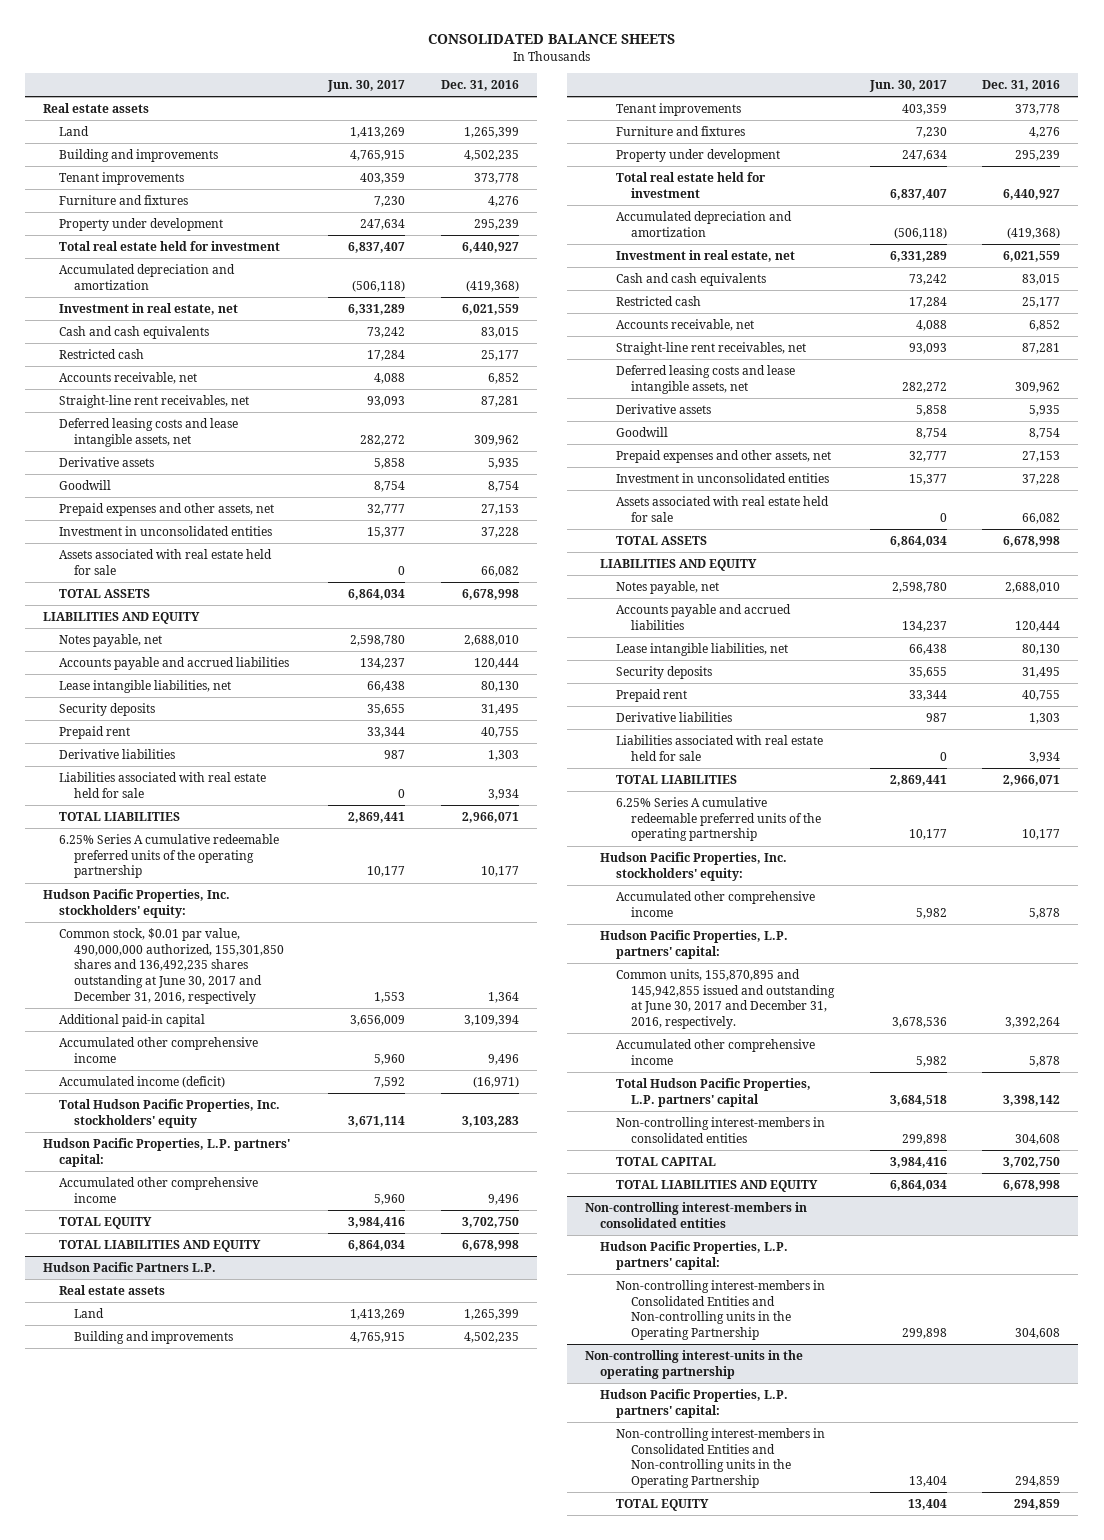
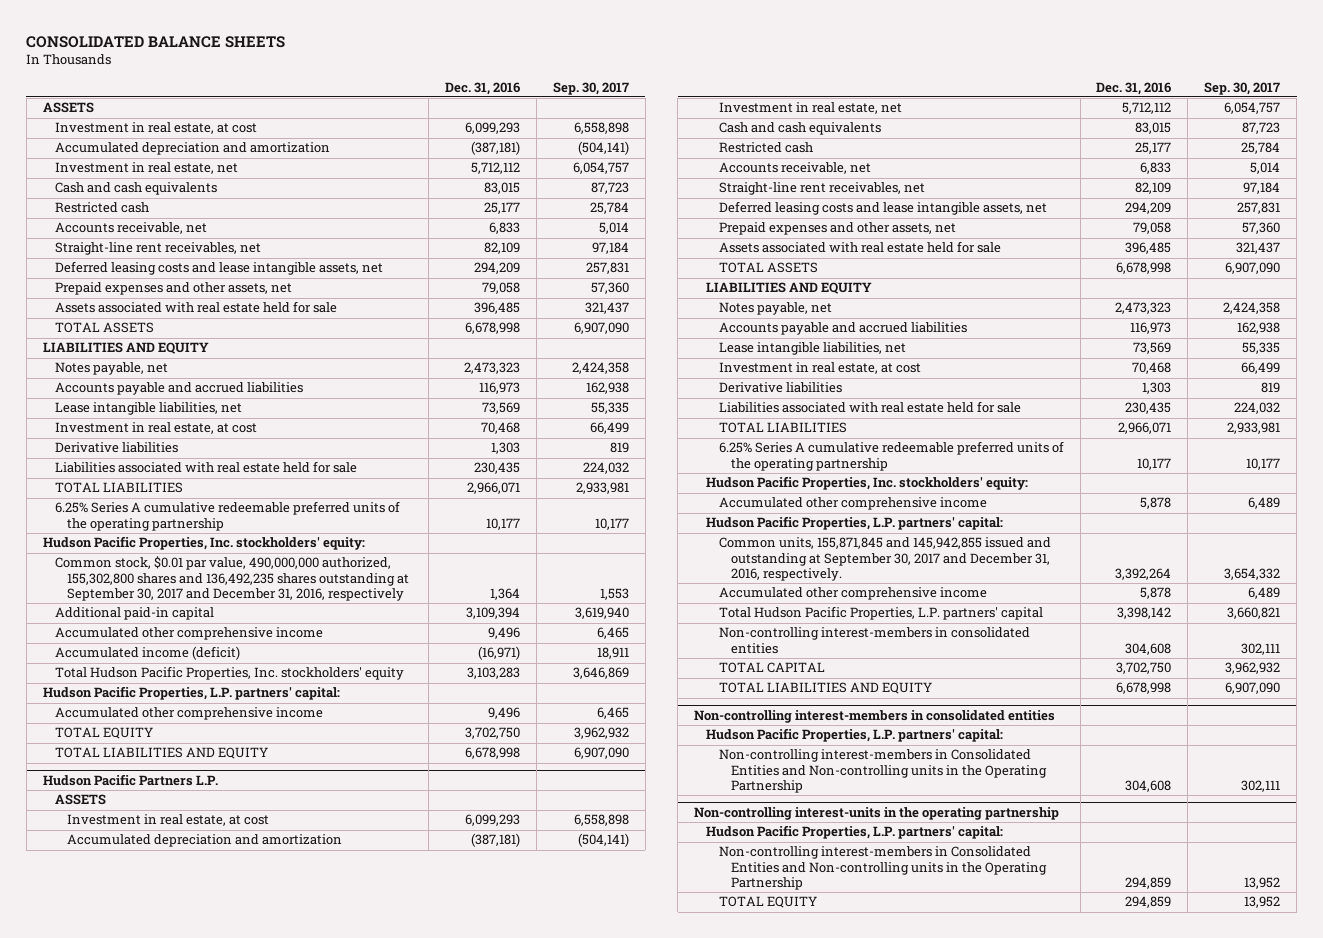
- | Jun. 30, 2017 | Dec. 31, 2016
+ | Dec. 31, 2016 | Sep. 30, 2017
- Real estate assets
- Land | 1,413,269 | 1,265,399
- Building and improvements | 4,765,915 | 4,502,235
- Tenant improvements | 403,359 | 373,778
- Furniture and fixtures | 7,230 | 4,276
- Property under development | 247,634 | 295,239
- Total real estate held for investment | 6,837,407 | 6,440,927
- Accumulated depreciation and amortization | (506,118) | (419,368)
- Investment in real estate, net | 6,331,289 | 6,021,559
+ ASSETS
+ Investment in real estate, at cost | 6,099,293 | 6,558,898
+ Accumulated depreciation and amortization | (387,181) | (504,141)
+ Investment in real estate, net | 5,712,112 | 6,054,757
- Accounts receivable, net | 4,088 | 6,852
- Straight-line rent receivables, net | 93,093 | 87,281
- Deferred leasing costs and lease intangible assets, net | 282,272 | 309,962
- Derivative assets | 5,858 | 5,935
- Goodwill | 8,754 | 8,754
- Prepaid expenses and other assets, net | 32,777 | 27,153
- Investment in unconsolidated entities | 15,377 | 37,228
- Assets associated with real estate held for sale | 0 | 66,082
+ Accounts receivable, net | 6,833 | 5,014
+ Straight-line rent receivables, net | 82,109 | 97,184
+ Deferred leasing costs and lease intangible assets, net | 294,209 | 257,831
+ Prepaid expenses and other assets, net | 79,058 | 57,360
+ Assets associated with real estate held for sale | 396,485 | 321,437
- Notes payable, net | 2,598,780 | 2,688,010
- Accounts payable and accrued liabilities | 134,237 | 120,444
- Lease intangible liabilities, net | 66,438 | 80,130
- Security deposits | 35,655 | 31,495
- Prepaid rent | 33,344 | 40,755
+ Notes payable, net | 2,473,323 | 2,424,358
+ Accounts payable and accrued liabilities | 116,973 | 162,938
+ Lease intangible liabilities, net | 73,569 | 55,335
+ Investment in real estate, at cost | 70,468 | 66,499
- Liabilities associated with real estate held for sale | 0 | 3,934
+ Liabilities associated with real estate held for sale | 230,435 | 224,032
- Common stock, $0.01 par value, 490,000,000 authorized, 155,301,850 shares and 136,492,235 shares outstanding at June 30, 2017 and December 31, 2016, respectively | 1,553 | 1,364
+ Common stock, $0.01 par value, 490,000,000 authorized, 155,302,800 shares and 136,492,235 shares outstanding at September 30, 2017 and December 31, 2016, respectively | 1,364 | 1,553
@ Hudson Pacific Partners L.P.
- Real estate assets
- Land | 1,413,269 | 1,265,399
- Building and improvements | 4,765,915 | 4,502,235
- Tenant improvements | 403,359 | 373,778
- Furniture and fixtures | 7,230 | 4,276
- Property under development | 247,634 | 295,239
- Total real estate held for investment | 6,837,407 | 6,440,927
- Accumulated depreciation and amortization | (506,118) | (419,368)
- Investment in real estate, net | 6,331,289 | 6,021,559
+ ASSETS
+ Investment in real estate, at cost | 6,099,293 | 6,558,898
+ Accumulated depreciation and amortization | (387,181) | (504,141)
+ Investment in real estate, net | 5,712,112 | 6,054,757
- Accounts receivable, net | 4,088 | 6,852
- Straight-line rent receivables, net | 93,093 | 87,281
- Deferred leasing costs and lease intangible assets, net | 282,272 | 309,962
- Derivative assets | 5,858 | 5,935
- Goodwill | 8,754 | 8,754
- Prepaid expenses and other assets, net | 32,777 | 27,153
- Investment in unconsolidated entities | 15,377 | 37,228
- Assets associated with real estate held for sale | 0 | 66,082
+ Accounts receivable, net | 6,833 | 5,014
+ Straight-line rent receivables, net | 82,109 | 97,184
+ Deferred leasing costs and lease intangible assets, net | 294,209 | 257,831
+ Prepaid expenses and other assets, net | 79,058 | 57,360
+ Assets associated with real estate held for sale | 396,485 | 321,437
- Notes payable, net | 2,598,780 | 2,688,010
- Accounts payable and accrued liabilities | 134,237 | 120,444
- Lease intangible liabilities, net | 66,438 | 80,130
- Security deposits | 35,655 | 31,495
- Prepaid rent | 33,344 | 40,755
+ Notes payable, net | 2,473,323 | 2,424,358
+ Accounts payable and accrued liabilities | 116,973 | 162,938
+ Lease intangible liabilities, net | 73,569 | 55,335
+ Investment in real estate, at cost | 70,468 | 66,499
- Liabilities associated with real estate held for sale | 0 | 3,934
+ Liabilities associated with real estate held for sale | 230,435 | 224,032
- Common units, 155,870,895 and 145,942,855 issued and outstanding at June 30, 2017 and December 31, 2016, respectively. | 3,678,536 | 3,392,264
+ Common units, 155,871,845 and 145,942,855 issued and outstanding at September 30, 2017 and December 31, 2016, respectively. | 3,392,264 | 3,654,332

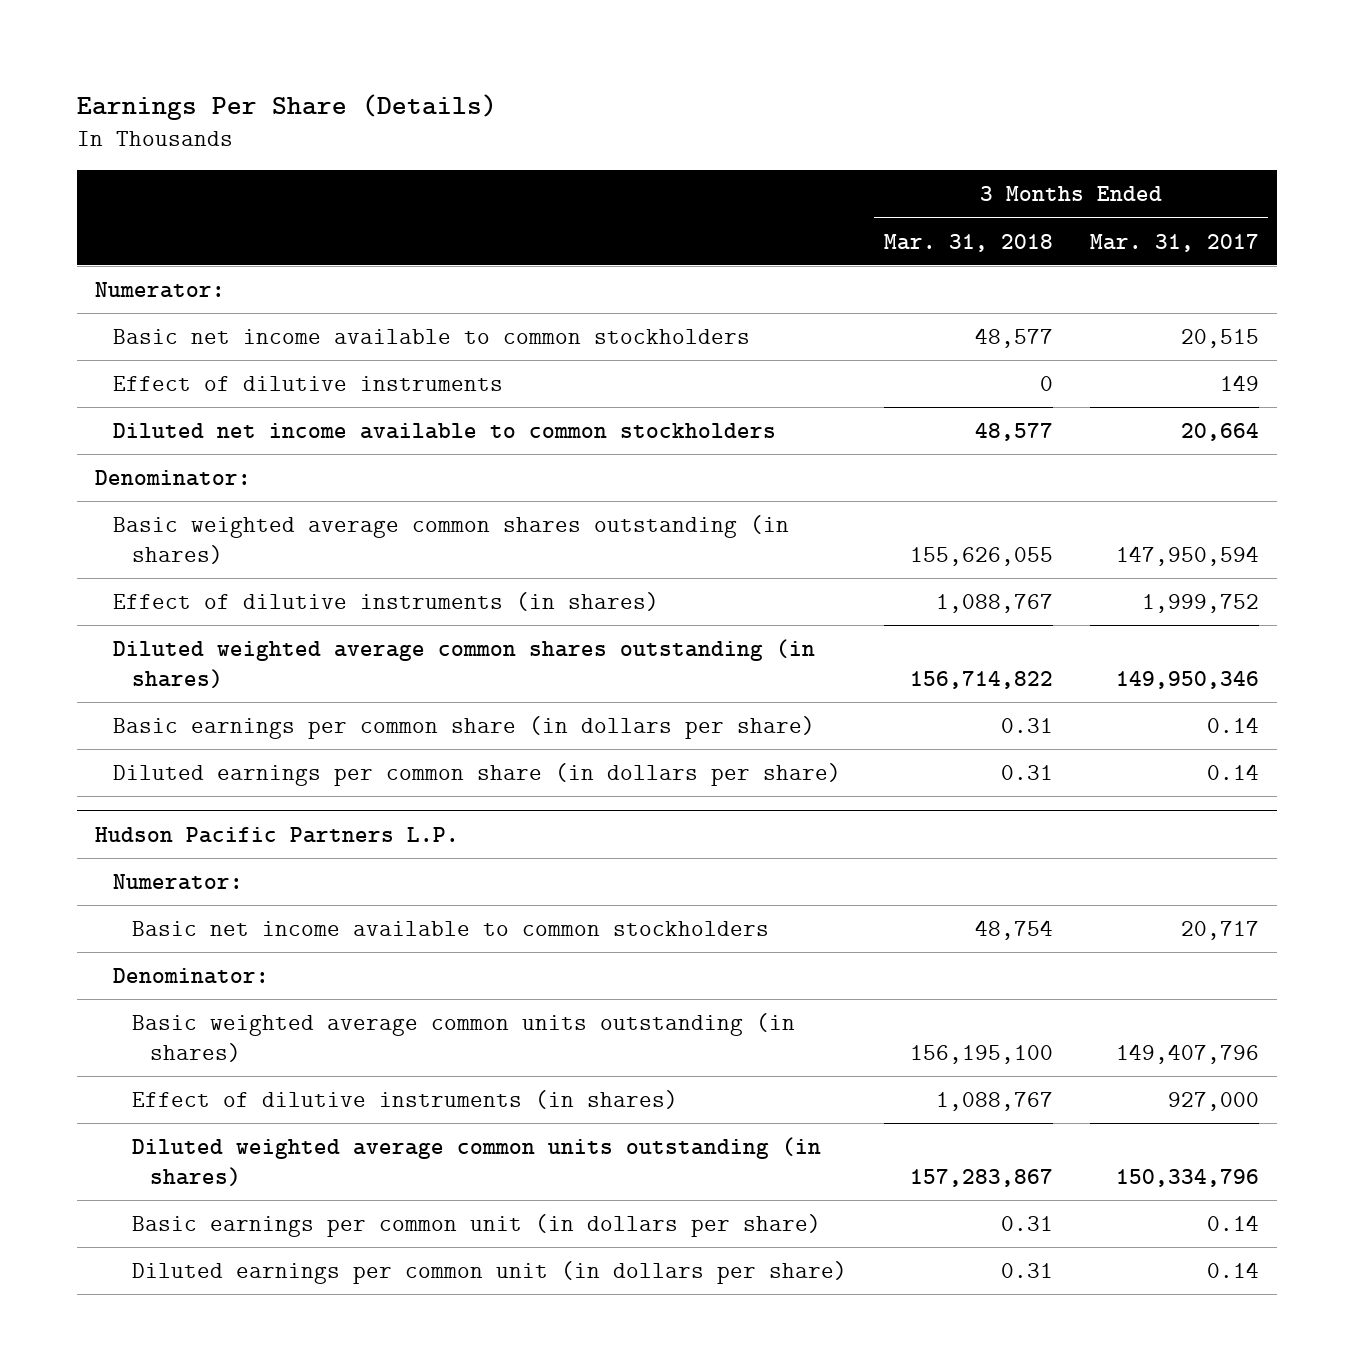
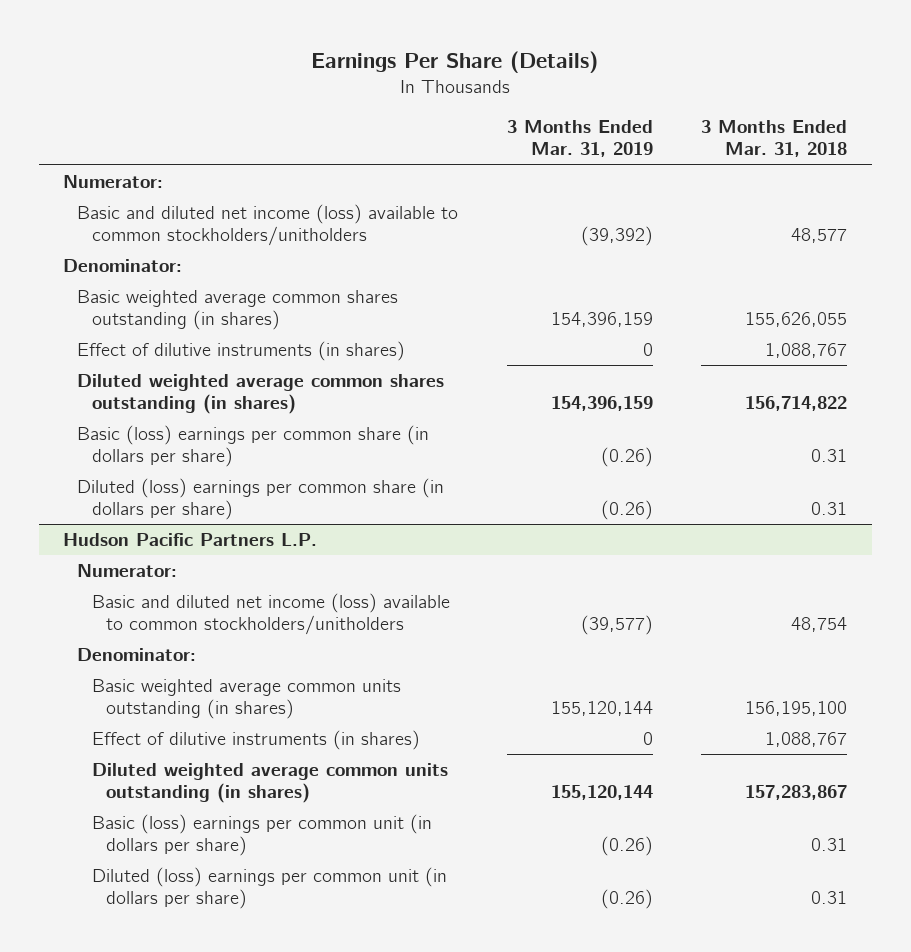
- | 3 Months Ended Mar. 31, 2018 | 3 Months Ended Mar. 31, 2017
+ | 3 Months Ended Mar. 31, 2019 | 3 Months Ended Mar. 31, 2018
- Basic net income available to common stockholders | 48,577 | 20,515
- Effect of dilutive instruments | 0 | 149
- Diluted net income available to common stockholders | 48,577 | 20,664
+ Basic and diluted net income (loss) available to common stockholders/unitholders | (39,392) | 48,577
- Basic earnings per common share (in dollars per share) | 0.31 | 0.14
- Diluted earnings per common share (in dollars per share) | 0.31 | 0.14
+ Basic (loss) earnings per common share (in dollars per share) | (0.26) | 0.31
+ Diluted (loss) earnings per common share (in dollars per share) | (0.26) | 0.31
@ Hudson Pacific Partners L.P.
- Basic net income available to common stockholders | 48,754 | 20,717
+ Basic and diluted net income (loss) available to common stockholders/unitholders | (39,577) | 48,754
- Basic earnings per common unit (in dollars per share) | 0.31 | 0.14
- Diluted earnings per common unit (in dollars per share) | 0.31 | 0.14
+ Basic (loss) earnings per common unit (in dollars per share) | (0.26) | 0.31
+ Diluted (loss) earnings per common unit (in dollars per share) | (0.26) | 0.31

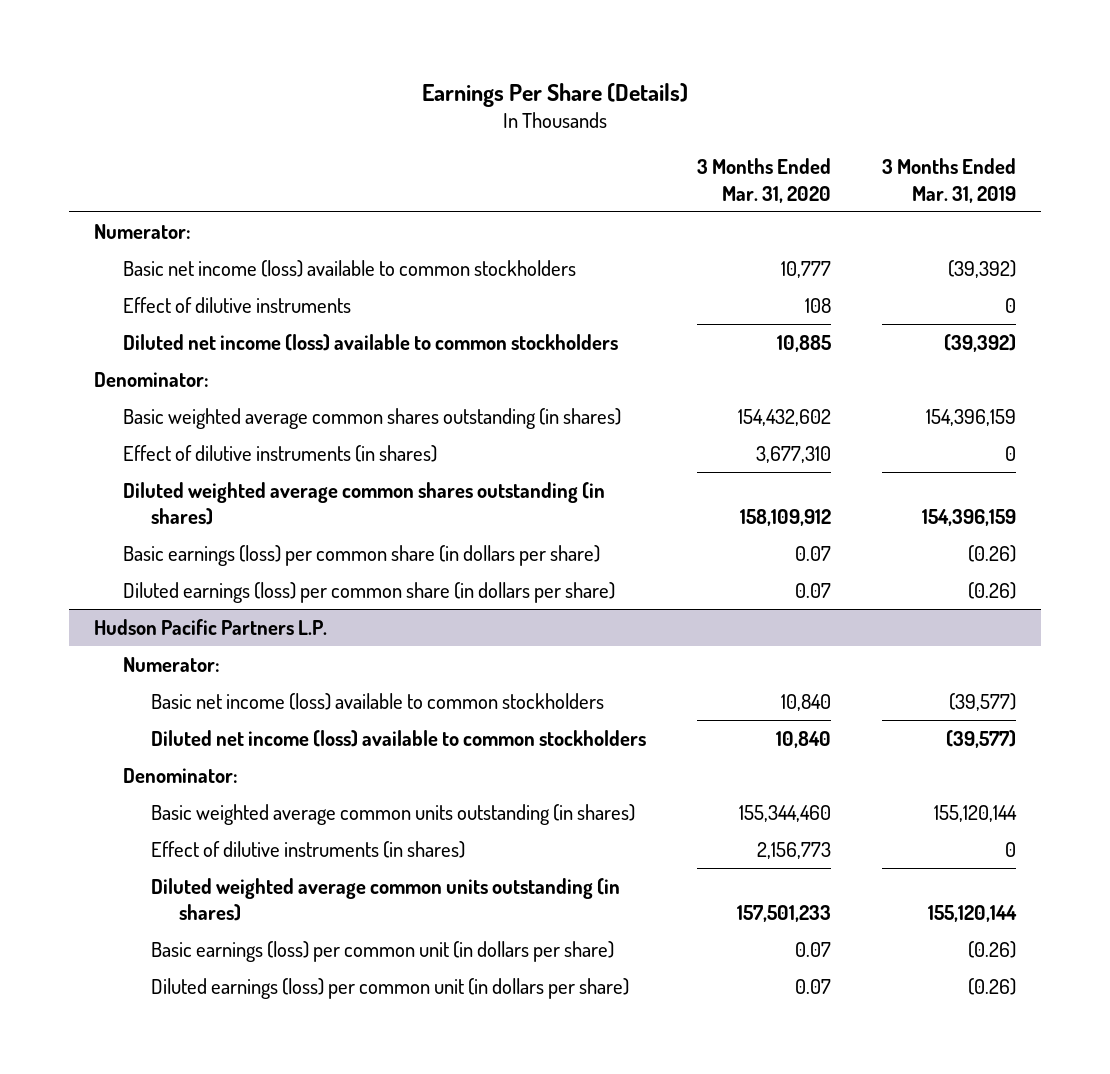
- | 3 Months Ended Mar. 31, 2019 | 3 Months Ended Mar. 31, 2018
+ | 3 Months Ended Mar. 31, 2020 | 3 Months Ended Mar. 31, 2019
- Basic and diluted net income (loss) available to common stockholders/unitholders | (39,392) | 48,577
+ Basic net income (loss) available to common stockholders | 10,777 | (39,392)
+ Effect of dilutive instruments | 108 | 0
+ Diluted net income (loss) available to common stockholders | 10,885 | (39,392)
- Basic (loss) earnings per common share (in dollars per share) | (0.26) | 0.31
- Diluted (loss) earnings per common share (in dollars per share) | (0.26) | 0.31
+ Basic earnings (loss) per common share (in dollars per share) | 0.07 | (0.26)
+ Diluted earnings (loss) per common share (in dollars per share) | 0.07 | (0.26)
@ Hudson Pacific Partners L.P.
- Basic and diluted net income (loss) available to common stockholders/unitholders | (39,577) | 48,754
+ Basic net income (loss) available to common stockholders | 10,840 | (39,577)
+ Diluted net income (loss) available to common stockholders | 10,840 | (39,577)
- Basic (loss) earnings per common unit (in dollars per share) | (0.26) | 0.31
- Diluted (loss) earnings per common unit (in dollars per share) | (0.26) | 0.31
+ Basic earnings (loss) per common unit (in dollars per share) | 0.07 | (0.26)
+ Diluted earnings (loss) per common unit (in dollars per share) | 0.07 | (0.26)

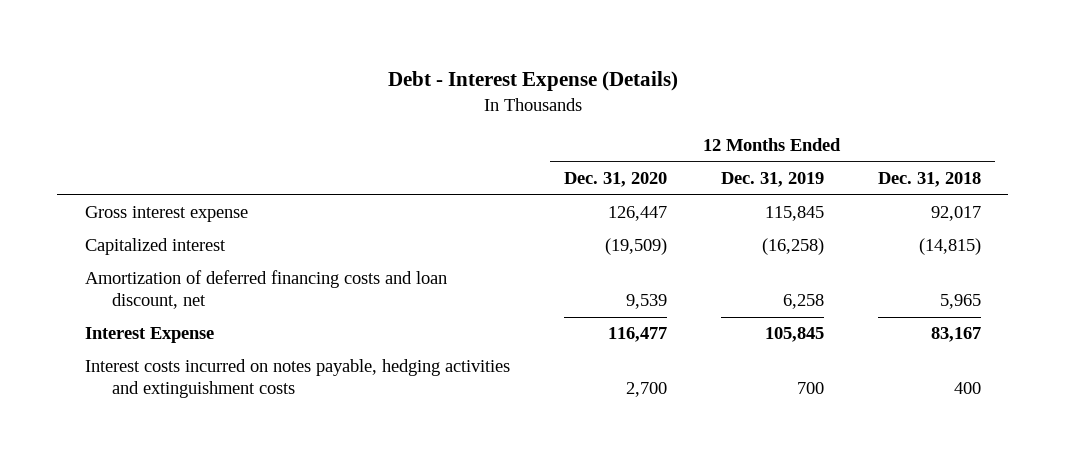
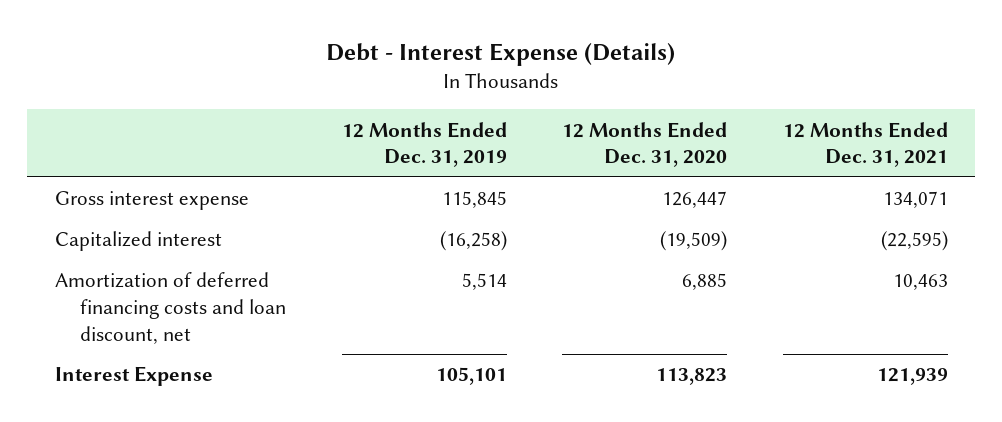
- | 12 Months Ended Dec. 31, 2020 | 12 Months Ended Dec. 31, 2019 | 12 Months Ended Dec. 31, 2018
+ | 12 Months Ended Dec. 31, 2019 | 12 Months Ended Dec. 31, 2020 | 12 Months Ended Dec. 31, 2021
- Amortization of deferred financing costs and loan discount, net | 9,539 | 6,258 | 5,965
- Interest Expense | 116,477 | 105,845 | 83,167
- Interest costs incurred on notes payable, hedging activities and extinguishment costs | 2,700 | 700 | 400
+ Amortization of deferred financing costs and loan discount, net | 5,514 | 6,885 | 10,463
+ Interest Expense | 105,101 | 113,823 | 121,939

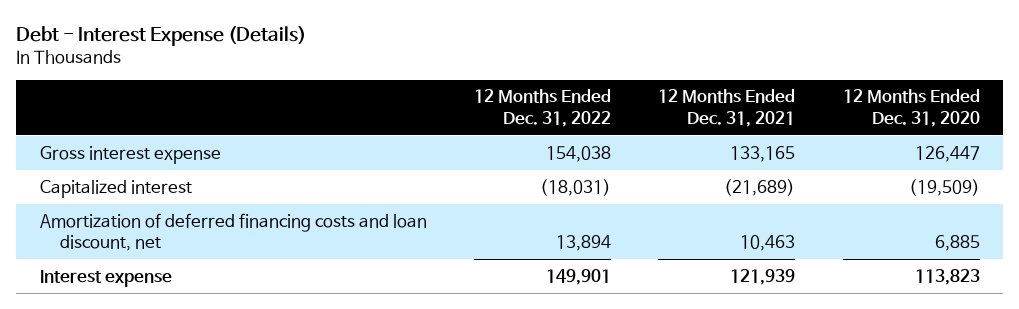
- | 12 Months Ended Dec. 31, 2019 | 12 Months Ended Dec. 31, 2020 | 12 Months Ended Dec. 31, 2021
+ | 12 Months Ended Dec. 31, 2022 | 12 Months Ended Dec. 31, 2021 | 12 Months Ended Dec. 31, 2020
- Gross interest expense | 115,845 | 126,447 | 134,071
- Capitalized interest | (16,258) | (19,509) | (22,595)
+ Gross interest expense | 154,038 | 133,165 | 126,447
+ Capitalized interest | (18,031) | (21,689) | (19,509)
- Interest Expense | 105,101 | 113,823 | 121,939
+ Interest expense | 149,901 | 121,939 | 113,823

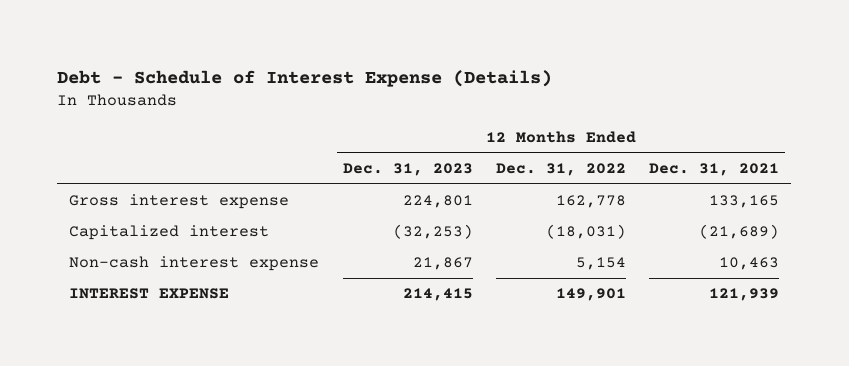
- Debt - Interest Expense (Details)
+ Debt - Schedule of Interest Expense (Details)
- | 12 Months Ended Dec. 31, 2022 | 12 Months Ended Dec. 31, 2021 | 12 Months Ended Dec. 31, 2020
+ | 12 Months Ended Dec. 31, 2023 | 12 Months Ended Dec. 31, 2022 | 12 Months Ended Dec. 31, 2021
- Gross interest expense | 154,038 | 133,165 | 126,447
+ Gross interest expense | 224,801 | 162,778 | 133,165
- Amortization of deferred financing costs and loan discount, net | 13,894 | 10,463 | 6,885
- Interest expense | 149,901 | 121,939 | 113,823
+ Non-cash interest expense | 21,867 | 5,154 | 10,463
+ INTEREST EXPENSE | 214,415 | 149,901 | 121,939

